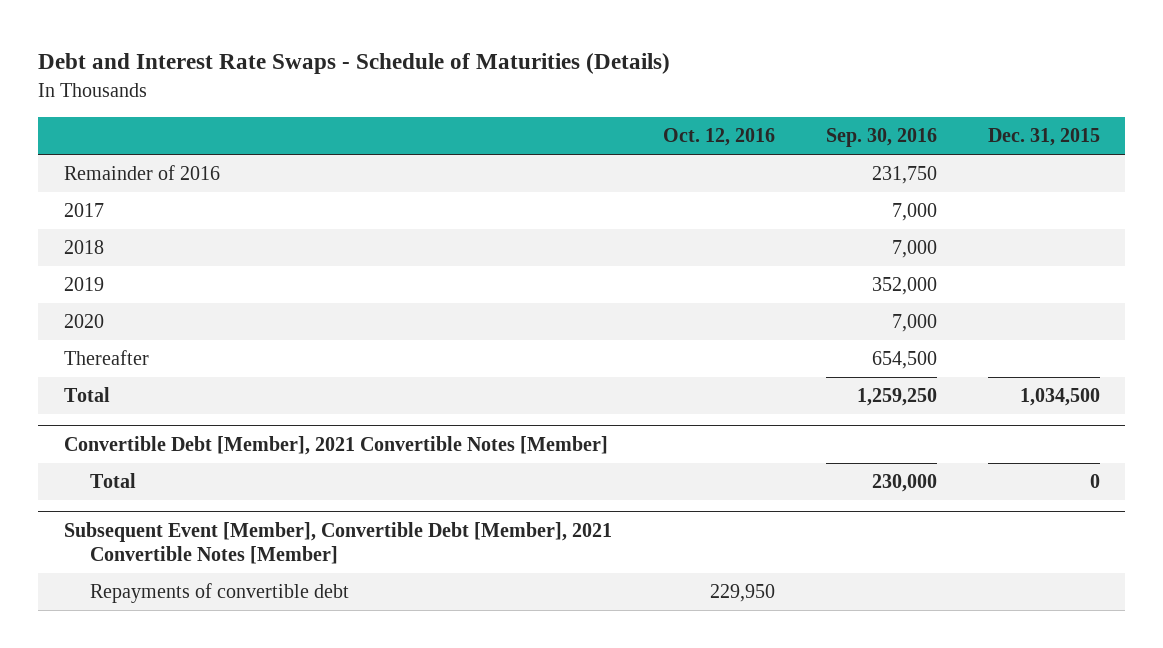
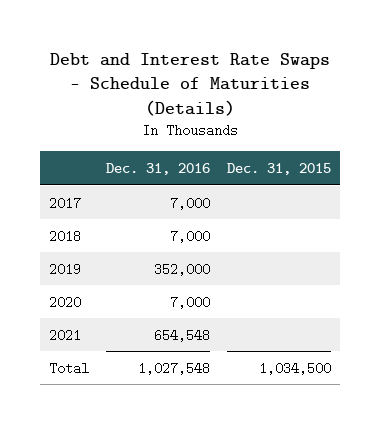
- | Oct. 12, 2016 | Sep. 30, 2016 | Dec. 31, 2015
+ | Dec. 31, 2016 | Dec. 31, 2015
- Remainder of 2016 | | 231,750 |
- Thereafter | | 654,500 |
+ 2021 | 654,548 |
- Convertible Debt [Member], 2021 Convertible Notes [Member]
- Total | | 230,000 | 0
- Subsequent Event [Member], Convertible Debt [Member], 2021 Convertible Notes [Member]
- Repayments of convertible debt | 229,950 | |

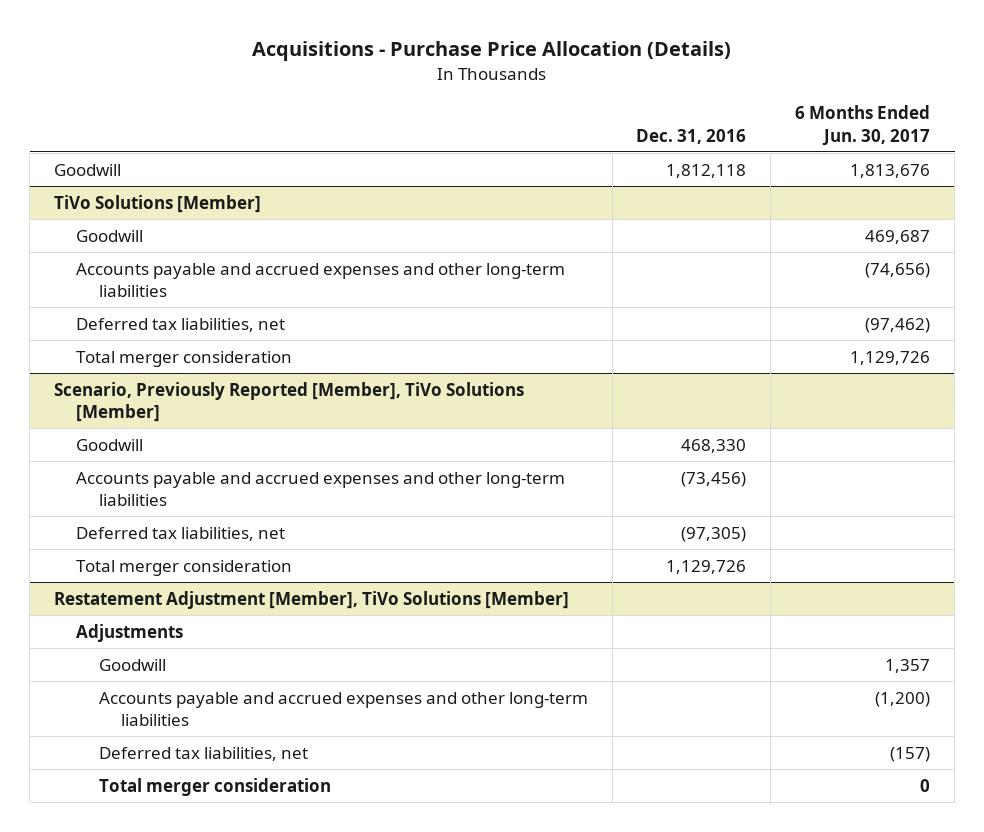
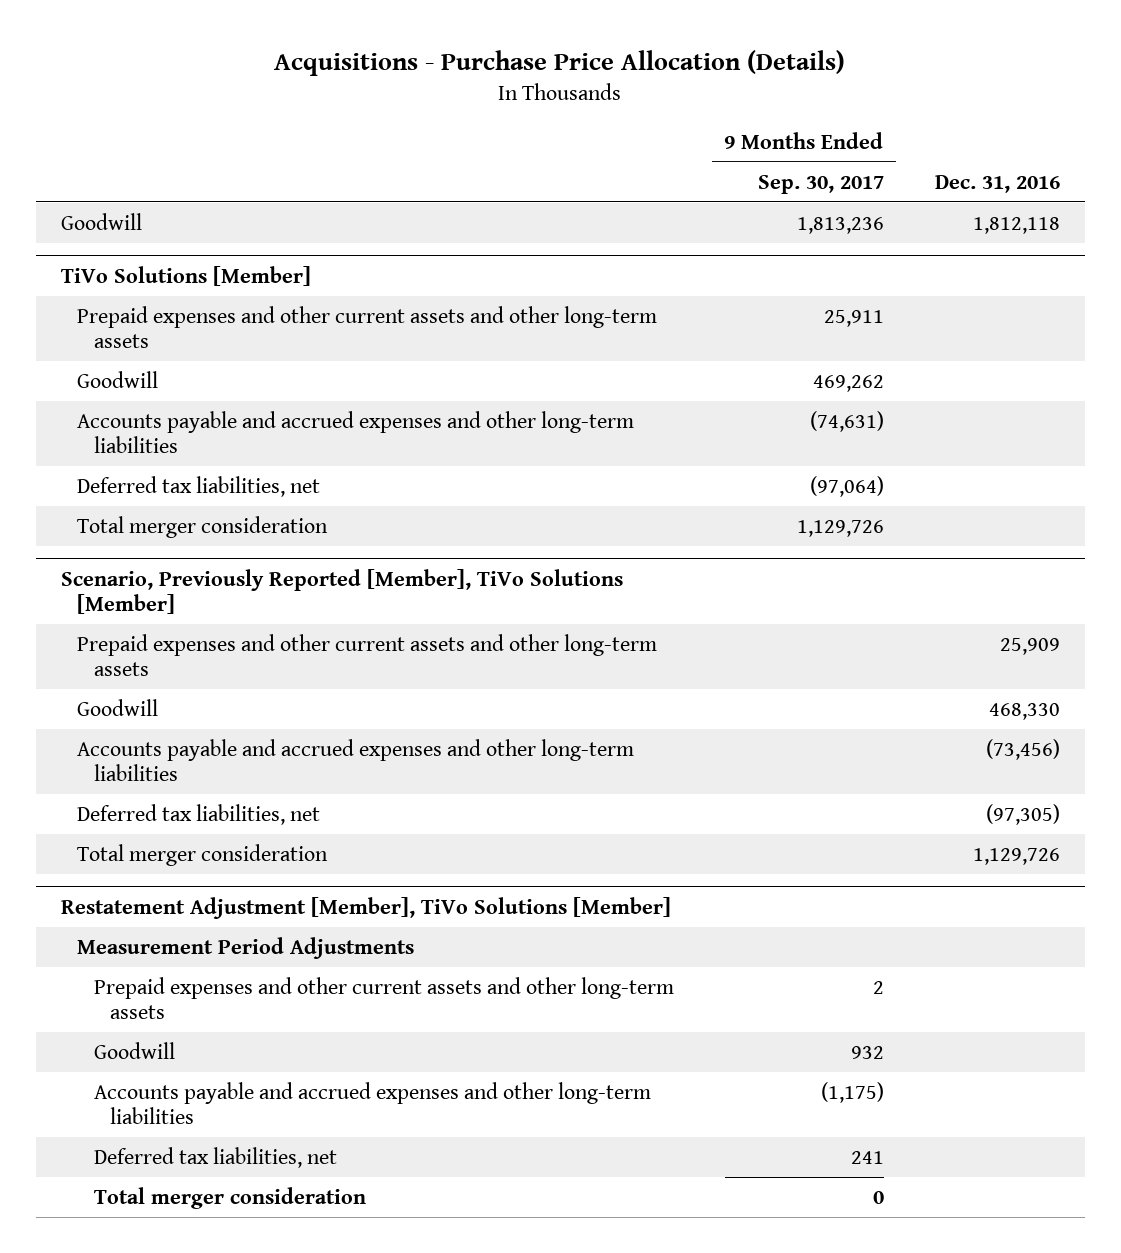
- | Dec. 31, 2016 | 6 Months Ended Jun. 30, 2017
+ | 9 Months Ended Sep. 30, 2017 | Dec. 31, 2016
@ TiVo Solutions [Member]
+ Prepaid expenses and other current assets and other long-term assets | 25,911 |
@ Scenario, Previously Reported [Member], TiVo Solutions [Member]
+ Prepaid expenses and other current assets and other long-term assets | | 25,909
@ Restatement Adjustment [Member], TiVo Solutions [Member]
- Adjustments
+ Measurement Period Adjustments
+ Prepaid expenses and other current assets and other long-term assets | 2 |

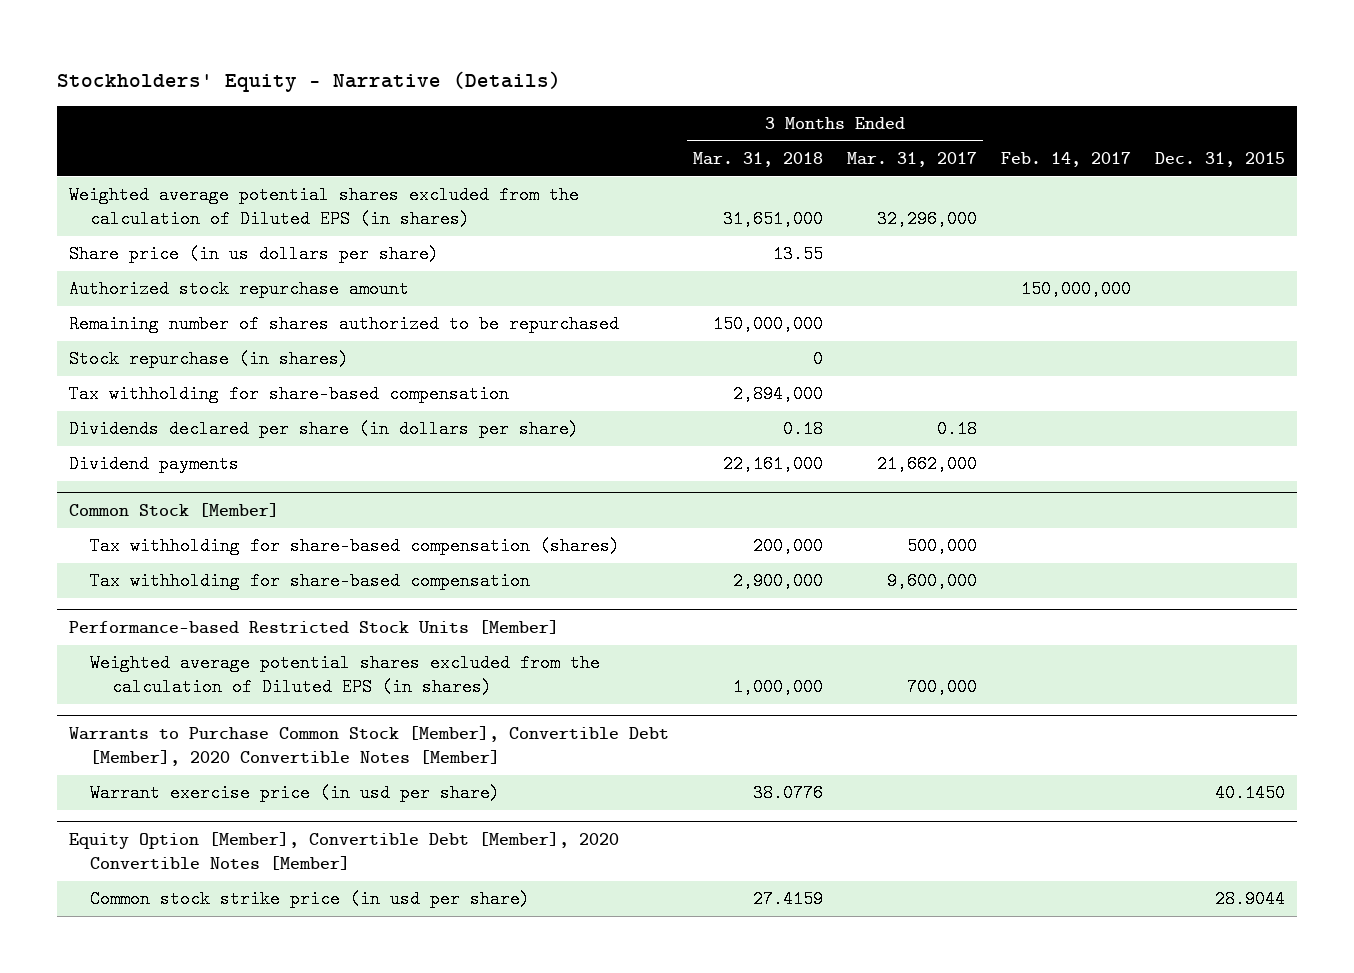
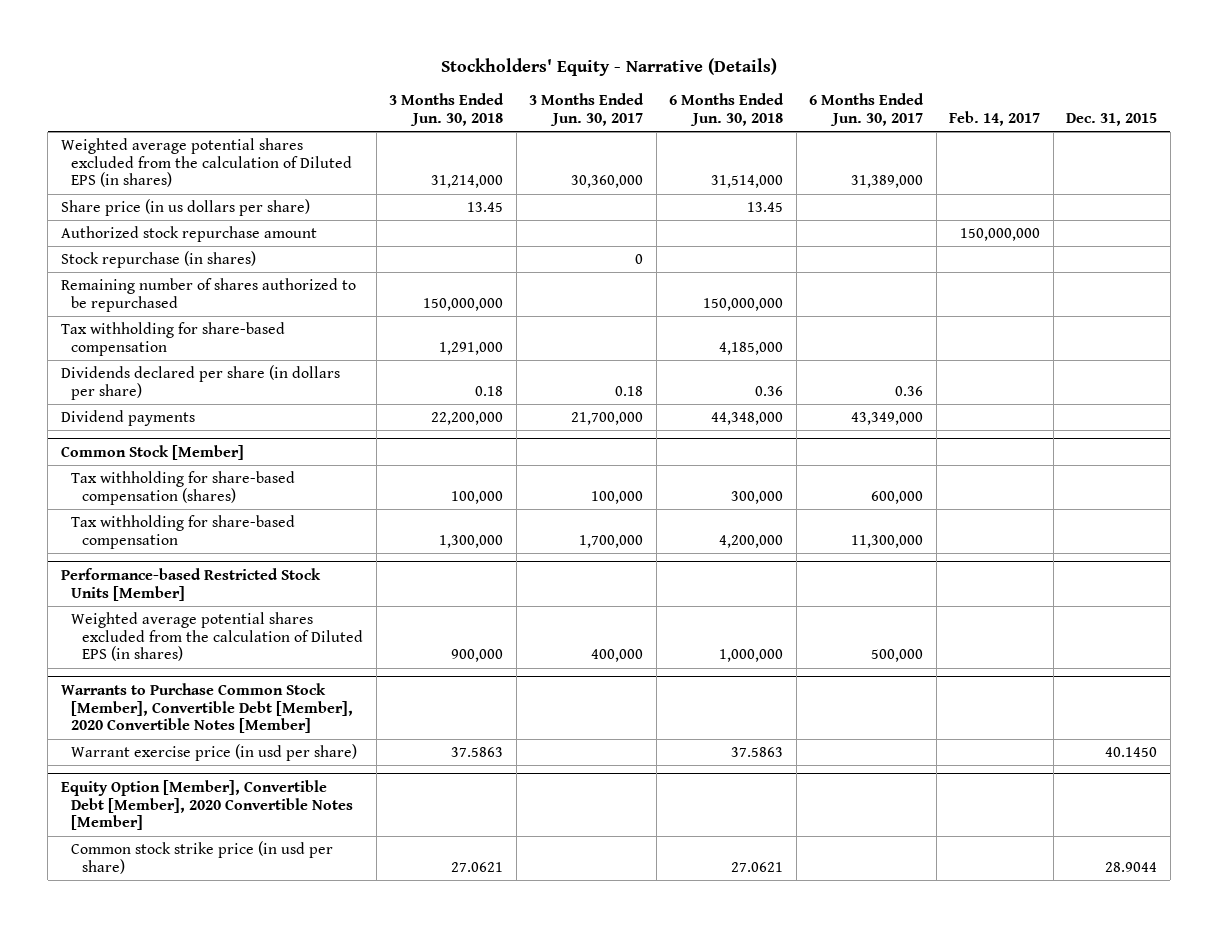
- | 3 Months Ended Mar. 31, 2018 | 3 Months Ended Mar. 31, 2017 | Feb. 14, 2017 | Dec. 31, 2015
+ | 3 Months Ended Jun. 30, 2018 | 3 Months Ended Jun. 30, 2017 | 6 Months Ended Jun. 30, 2018 | 6 Months Ended Jun. 30, 2017 | Feb. 14, 2017 | Dec. 31, 2015
moved down: Remaining number of shares authorized to be repurchased | 150,000,000 | | 150,000,000 | | |

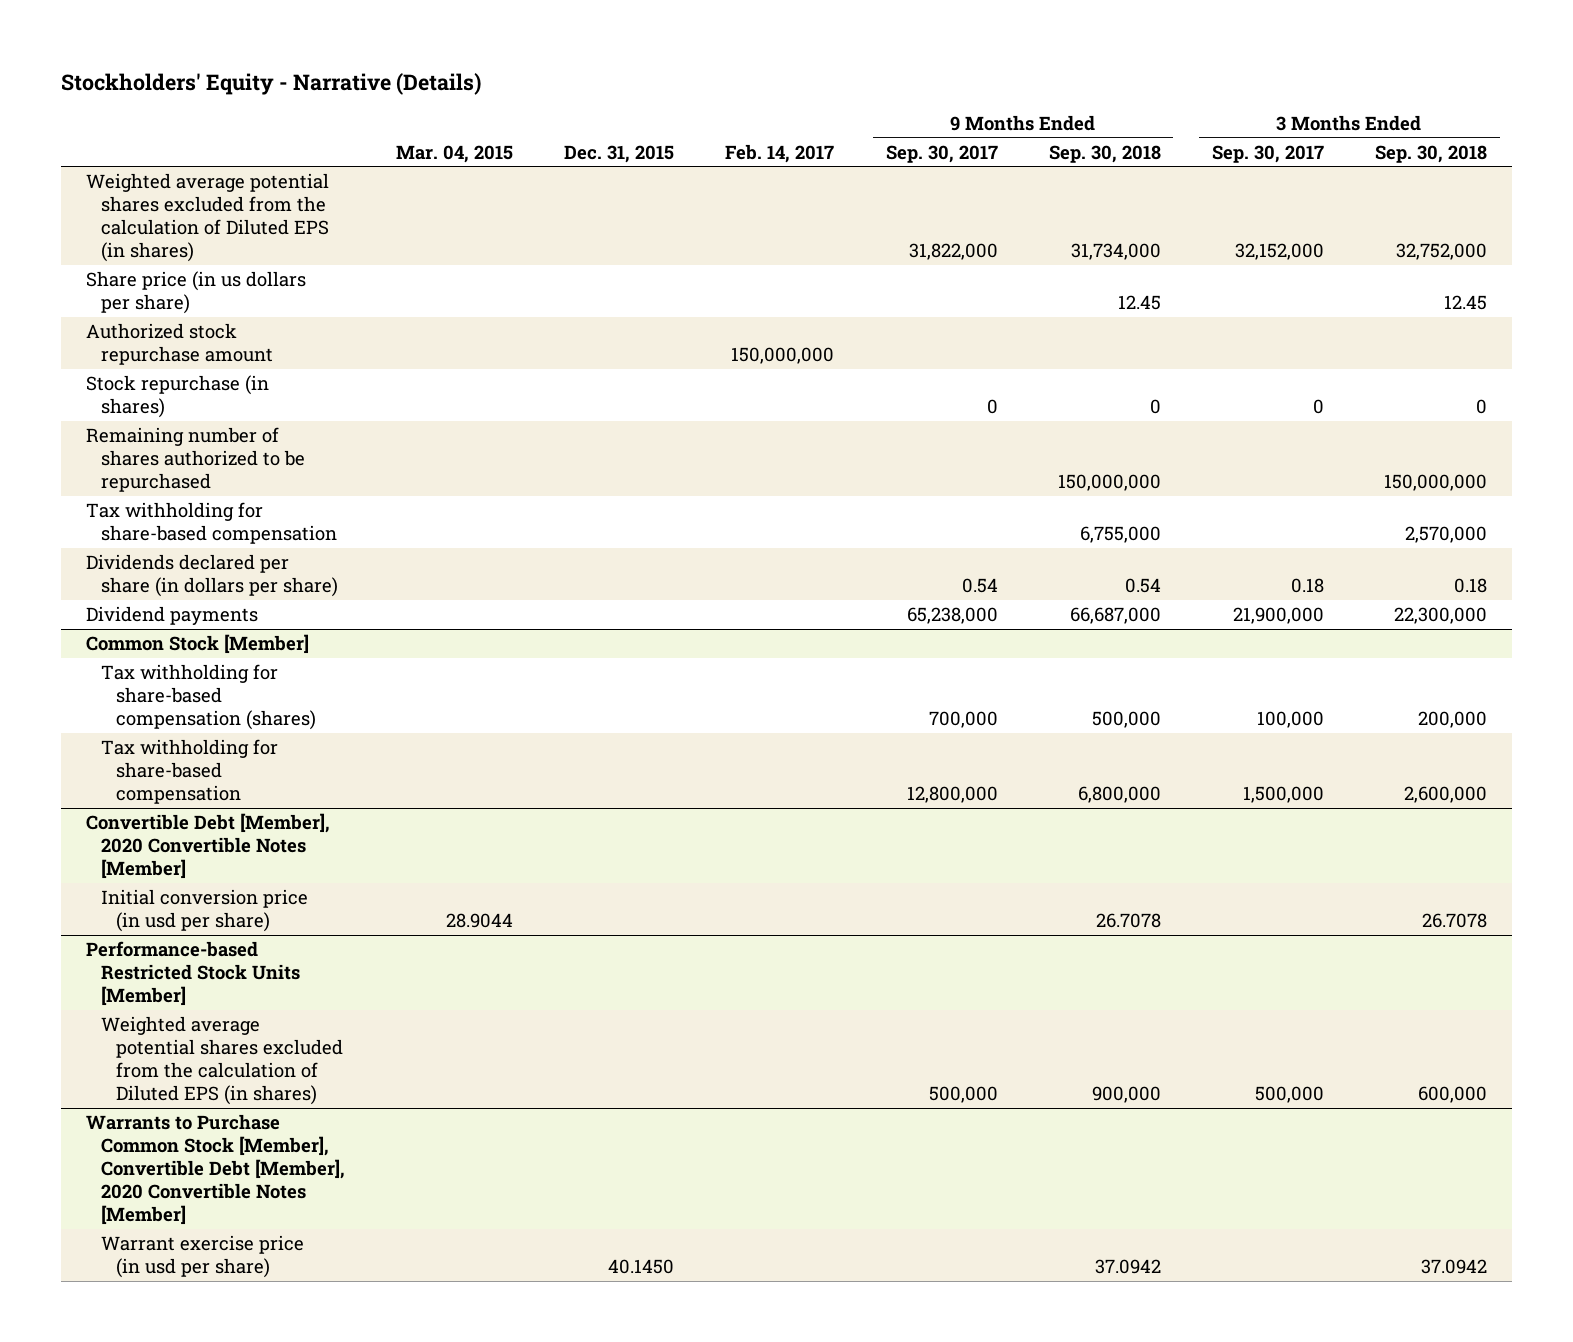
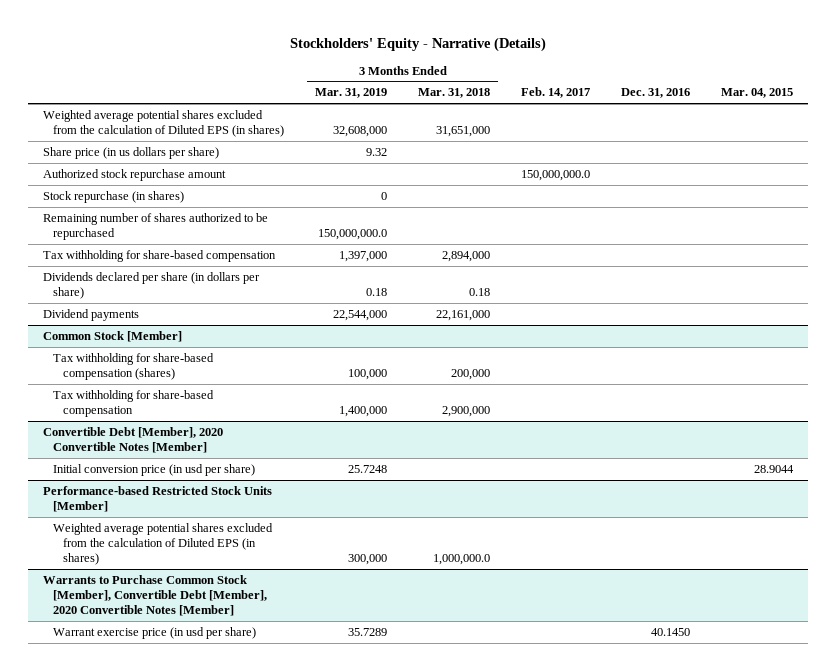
- | Mar. 04, 2015 | Dec. 31, 2015 | Feb. 14, 2017 | 9 Months Ended Sep. 30, 2017 | 9 Months Ended Sep. 30, 2018 | 3 Months Ended Sep. 30, 2017 | 3 Months Ended Sep. 30, 2018
+ | 3 Months Ended Mar. 31, 2019 | 3 Months Ended Mar. 31, 2018 | Feb. 14, 2017 | Dec. 31, 2016 | Mar. 04, 2015
- Authorized stock repurchase amount | | | 150,000,000 | | | |
+ Authorized stock repurchase amount | | | 150,000,000.0 | |

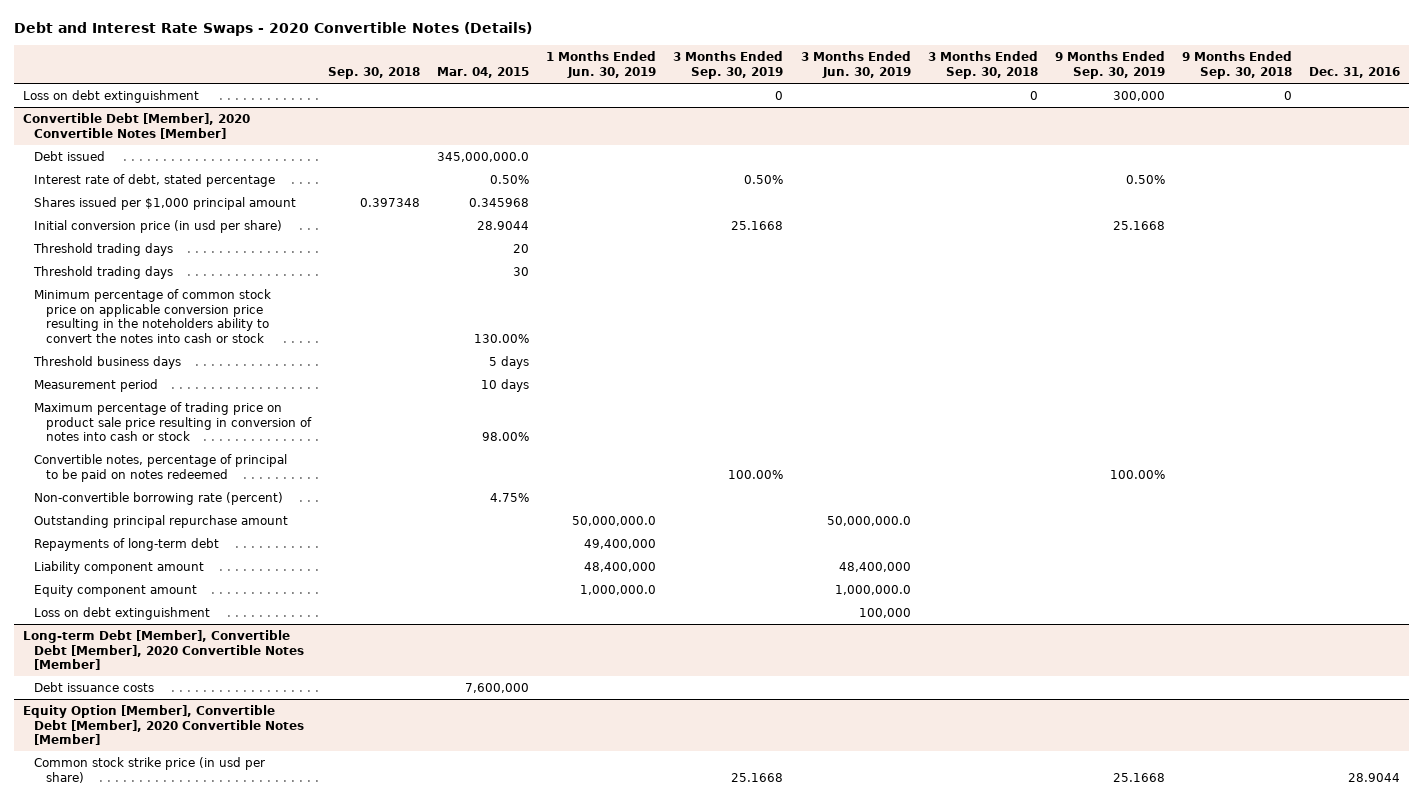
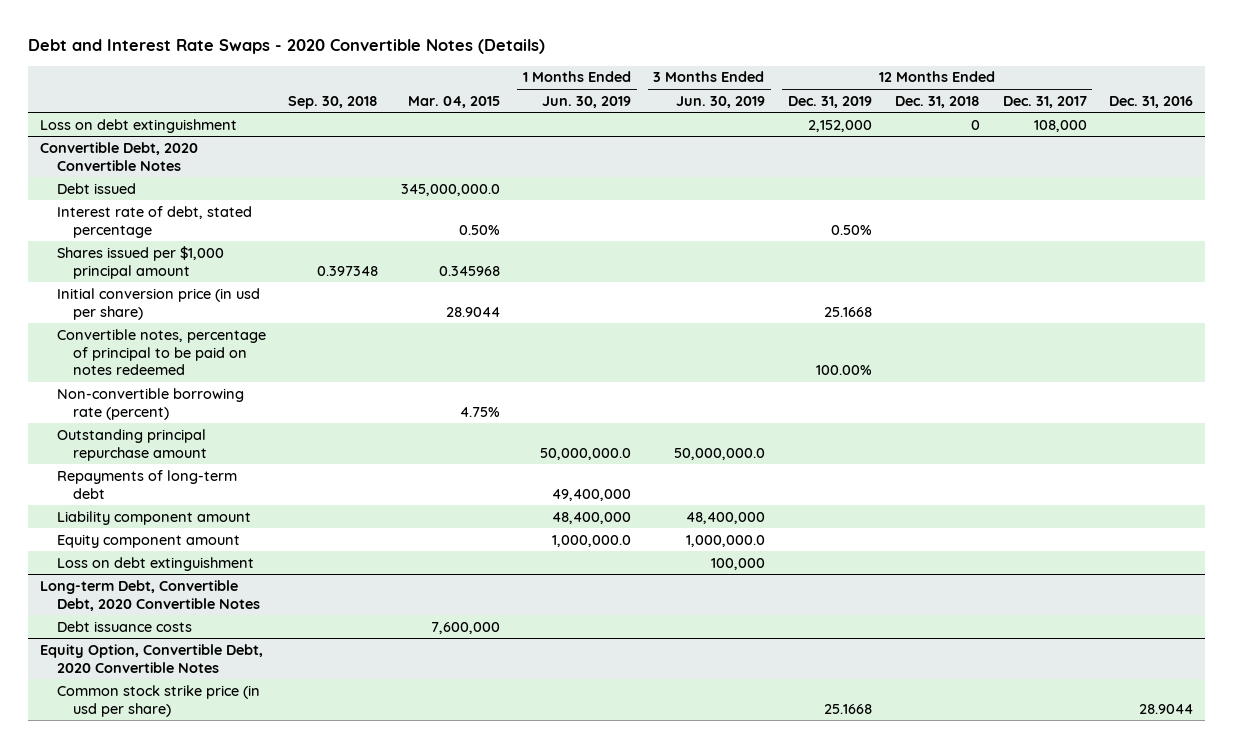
- | Sep. 30, 2018 | Mar. 04, 2015 | 1 Months Ended Jun. 30, 2019 | 3 Months Ended Sep. 30, 2019 | 3 Months Ended Jun. 30, 2019 | 3 Months Ended Sep. 30, 2018 | 9 Months Ended Sep. 30, 2019 | 9 Months Ended Sep. 30, 2018 | Dec. 31, 2016
+ | Sep. 30, 2018 | Mar. 04, 2015 | 1 Months Ended Jun. 30, 2019 | 3 Months Ended Jun. 30, 2019 | 12 Months Ended Dec. 31, 2019 | 12 Months Ended Dec. 31, 2018 | 12 Months Ended Dec. 31, 2017 | Dec. 31, 2016
- Convertible Debt [Member], 2020 Convertible Notes [Member]
+ Convertible Debt, 2020 Convertible Notes
- Threshold trading days | | 20 | | | | | | |
- Threshold trading days | | 30 | | | | | | |
- Minimum percentage of common stock price on applicable conversion price resulting in the noteholders ability to convert the notes into cash or stock | | 130.00% | | | | | | |
- Threshold business days | | 5 days | | | | | | |
- Measurement period | | 10 days | | | | | | |
- Maximum percentage of trading price on product sale price resulting in conversion of notes into cash or stock | | 98.00% | | | | | | |
- Long-term Debt [Member], Convertible Debt [Member], 2020 Convertible Notes [Member]
+ Long-term Debt, Convertible Debt, 2020 Convertible Notes
- Equity Option [Member], Convertible Debt [Member], 2020 Convertible Notes [Member]
+ Equity Option, Convertible Debt, 2020 Convertible Notes

